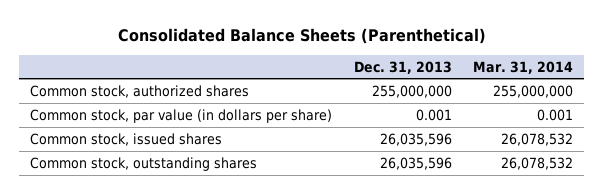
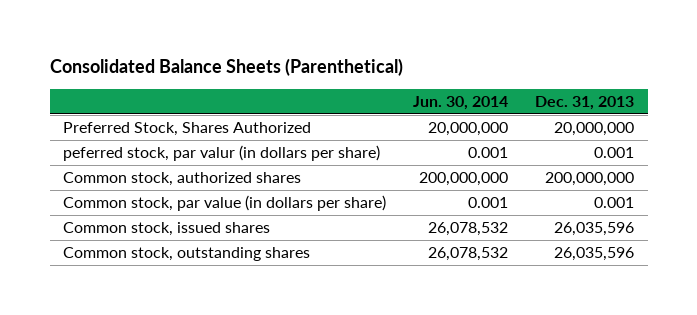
- | Dec. 31, 2013 | Mar. 31, 2014
+ | Jun. 30, 2014 | Dec. 31, 2013
- Common stock, authorized shares | 255,000,000 | 255,000,000
+ Preferred Stock, Shares Authorized | 20,000,000 | 20,000,000
+ peferred stock, par valur (in dollars per share) | 0.001 | 0.001
+ Common stock, authorized shares | 200,000,000 | 200,000,000

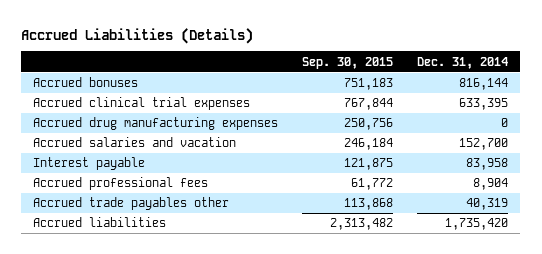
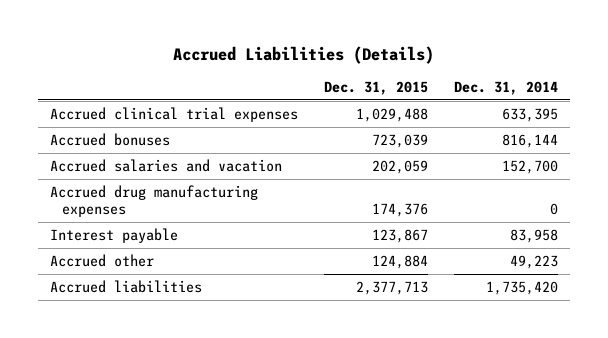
- | Sep. 30, 2015 | Dec. 31, 2014
+ | Dec. 31, 2015 | Dec. 31, 2014
moved down: Accrued bonuses | 723,039 | 816,144
moved down: Accrued drug manufacturing expenses | 174,376 | 0
- Accrued professional fees | 61,772 | 8,904
- Accrued trade payables other | 113,868 | 40,319
+ Accrued other | 124,884 | 49,223

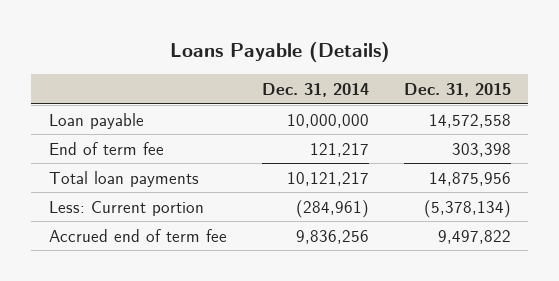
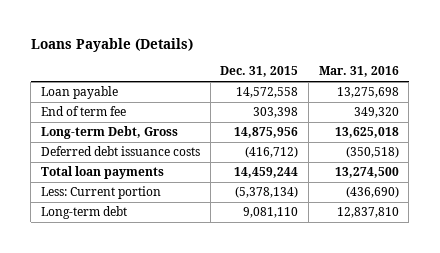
- | Dec. 31, 2014 | Dec. 31, 2015
+ | Dec. 31, 2015 | Mar. 31, 2016
- Total loan payments | 10,121,217 | 14,875,956
+ Long-term Debt, Gross | 14,875,956 | 13,625,018
+ Deferred debt issuance costs | (416,712) | (350,518)
+ Total loan payments | 14,459,244 | 13,274,500
- Accrued end of term fee | 9,836,256 | 9,497,822
+ Long-term debt | 9,081,110 | 12,837,810

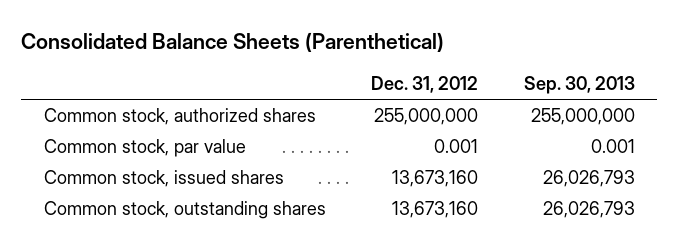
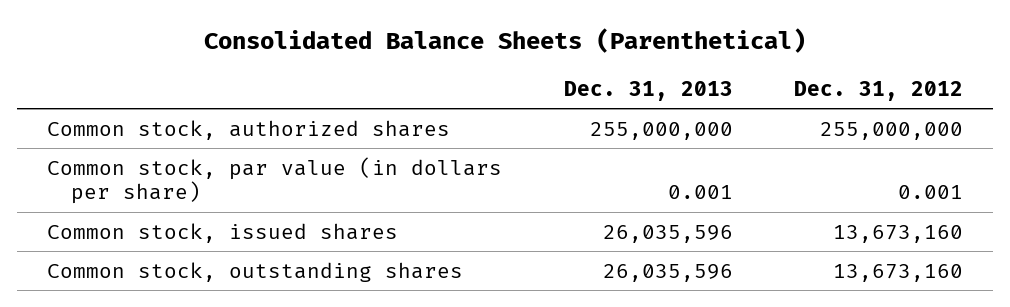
- | Dec. 31, 2012 | Sep. 30, 2013
+ | Dec. 31, 2013 | Dec. 31, 2012
- Common stock, par value | 0.001 | 0.001
+ Common stock, par value (in dollars per share) | 0.001 | 0.001

